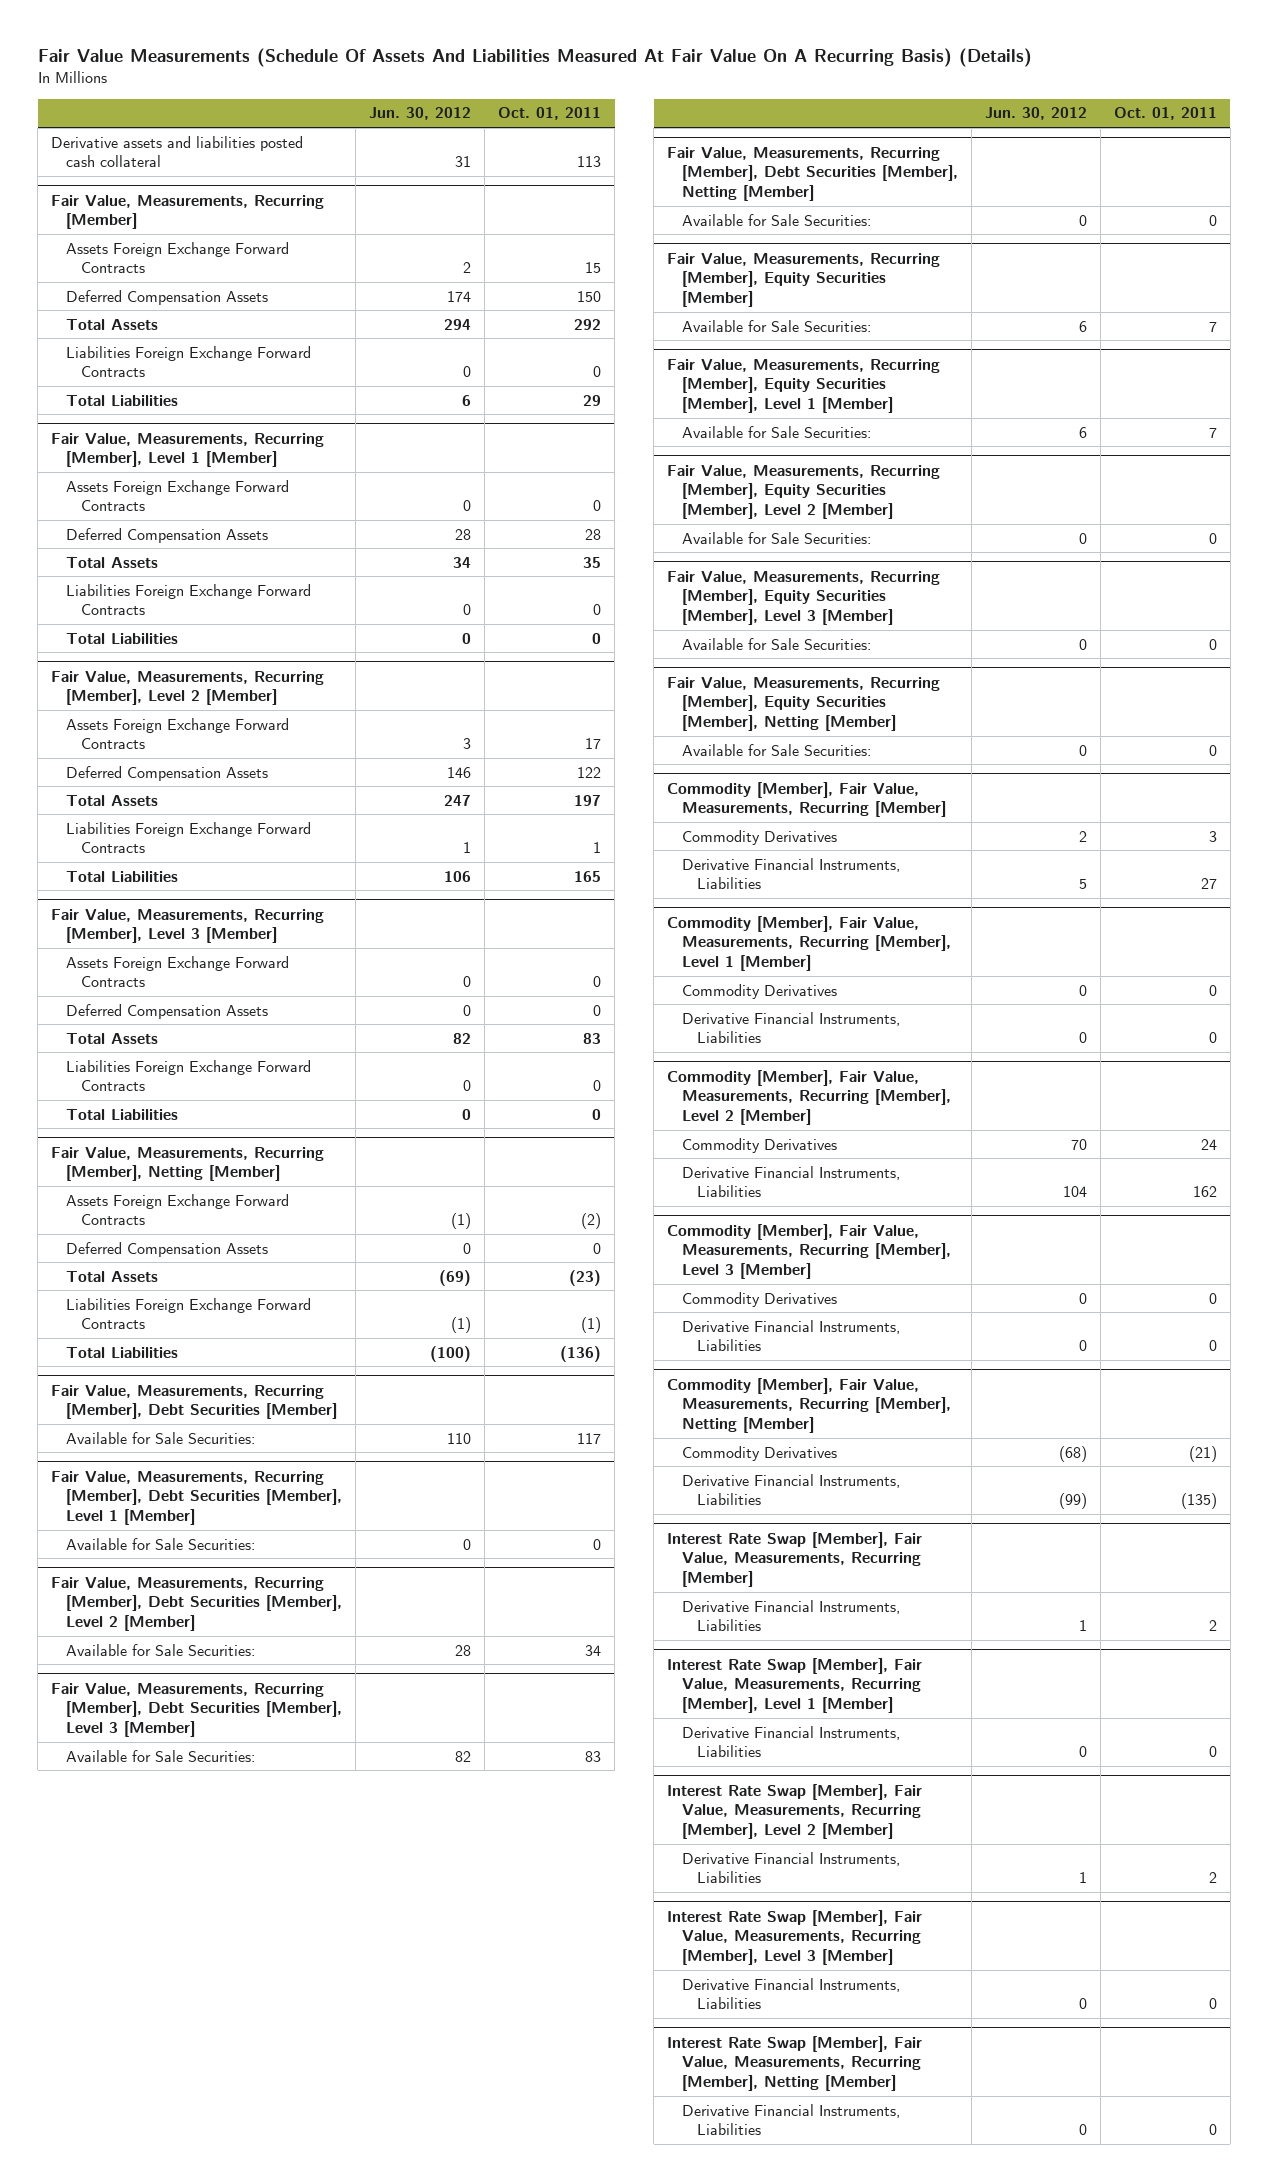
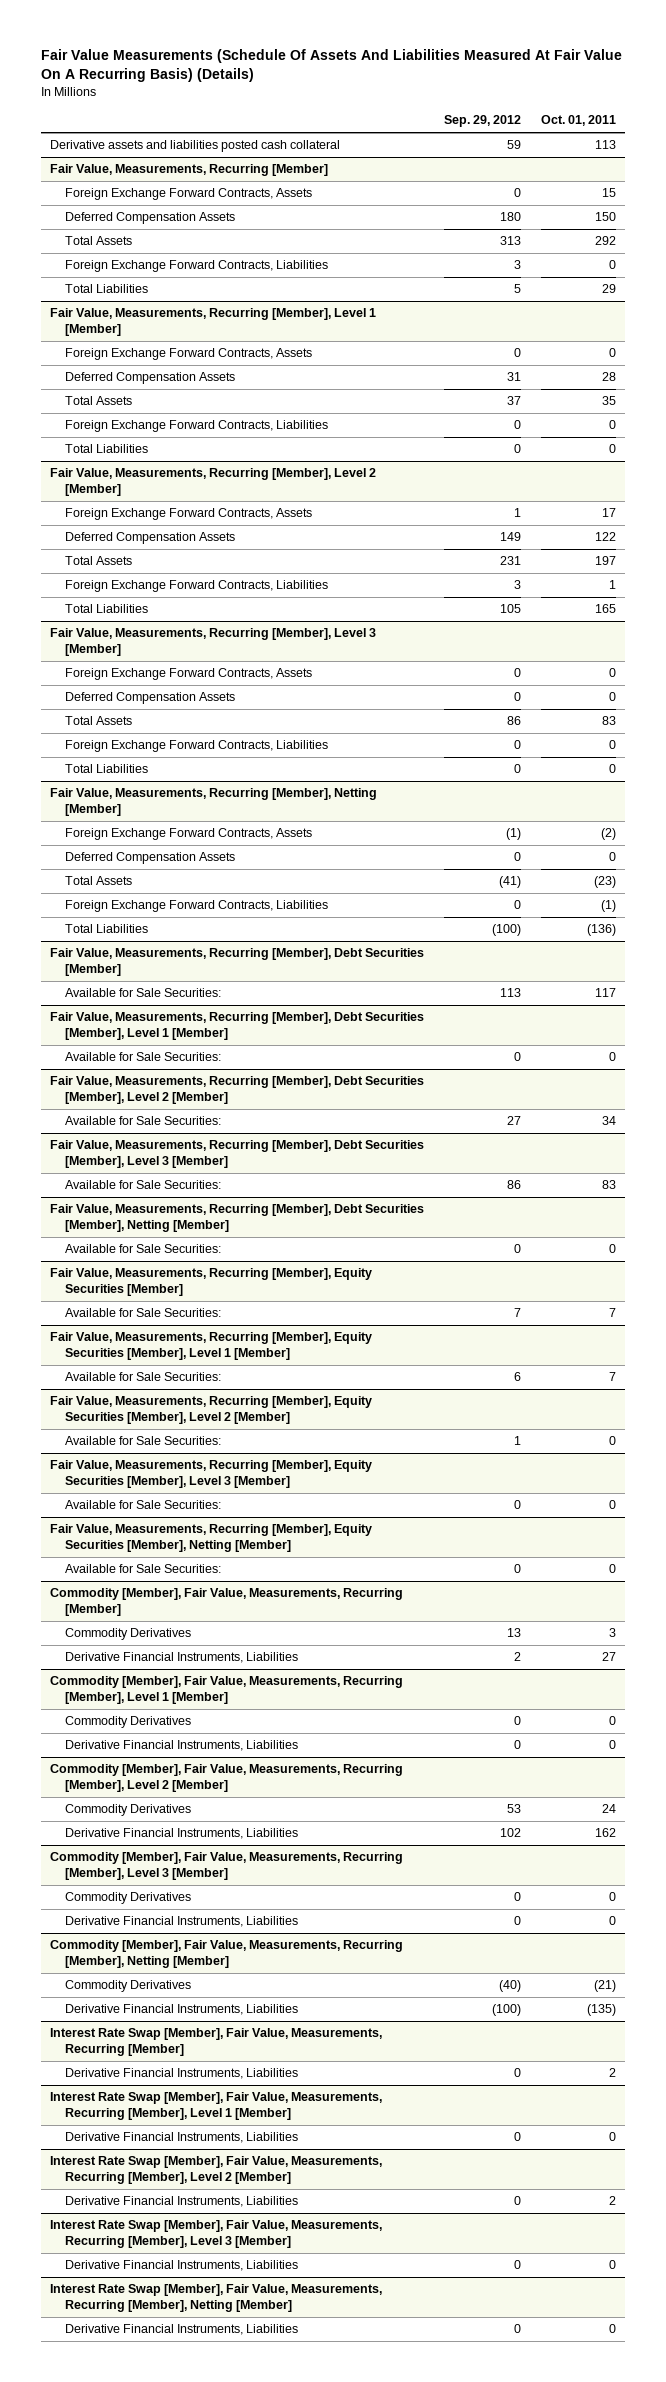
- | Jun. 30, 2012 | Oct. 01, 2011
+ | Sep. 29, 2012 | Oct. 01, 2011
@ Fair Value, Measurements, Recurring [Member]
- Assets Foreign Exchange Forward Contracts | 2 | 15
+ Foreign Exchange Forward Contracts, Assets | 0 | 15
- Liabilities Foreign Exchange Forward Contracts | 0 | 0
+ Foreign Exchange Forward Contracts, Liabilities | 3 | 0
@ Fair Value, Measurements, Recurring [Member], Level 1 [Member]
- Assets Foreign Exchange Forward Contracts | 0 | 0
+ Foreign Exchange Forward Contracts, Assets | 0 | 0
- Liabilities Foreign Exchange Forward Contracts | 0 | 0
+ Foreign Exchange Forward Contracts, Liabilities | 0 | 0
@ Fair Value, Measurements, Recurring [Member], Level 2 [Member]
- Assets Foreign Exchange Forward Contracts | 3 | 17
+ Foreign Exchange Forward Contracts, Assets | 1 | 17
- Liabilities Foreign Exchange Forward Contracts | 1 | 1
+ Foreign Exchange Forward Contracts, Liabilities | 3 | 1
@ Fair Value, Measurements, Recurring [Member], Level 3 [Member]
- Assets Foreign Exchange Forward Contracts | 0 | 0
+ Foreign Exchange Forward Contracts, Assets | 0 | 0
- Liabilities Foreign Exchange Forward Contracts | 0 | 0
+ Foreign Exchange Forward Contracts, Liabilities | 0 | 0
@ Fair Value, Measurements, Recurring [Member], Netting [Member]
- Assets Foreign Exchange Forward Contracts | (1) | (2)
+ Foreign Exchange Forward Contracts, Assets | (1) | (2)
- Liabilities Foreign Exchange Forward Contracts | (1) | (1)
+ Foreign Exchange Forward Contracts, Liabilities | 0 | (1)

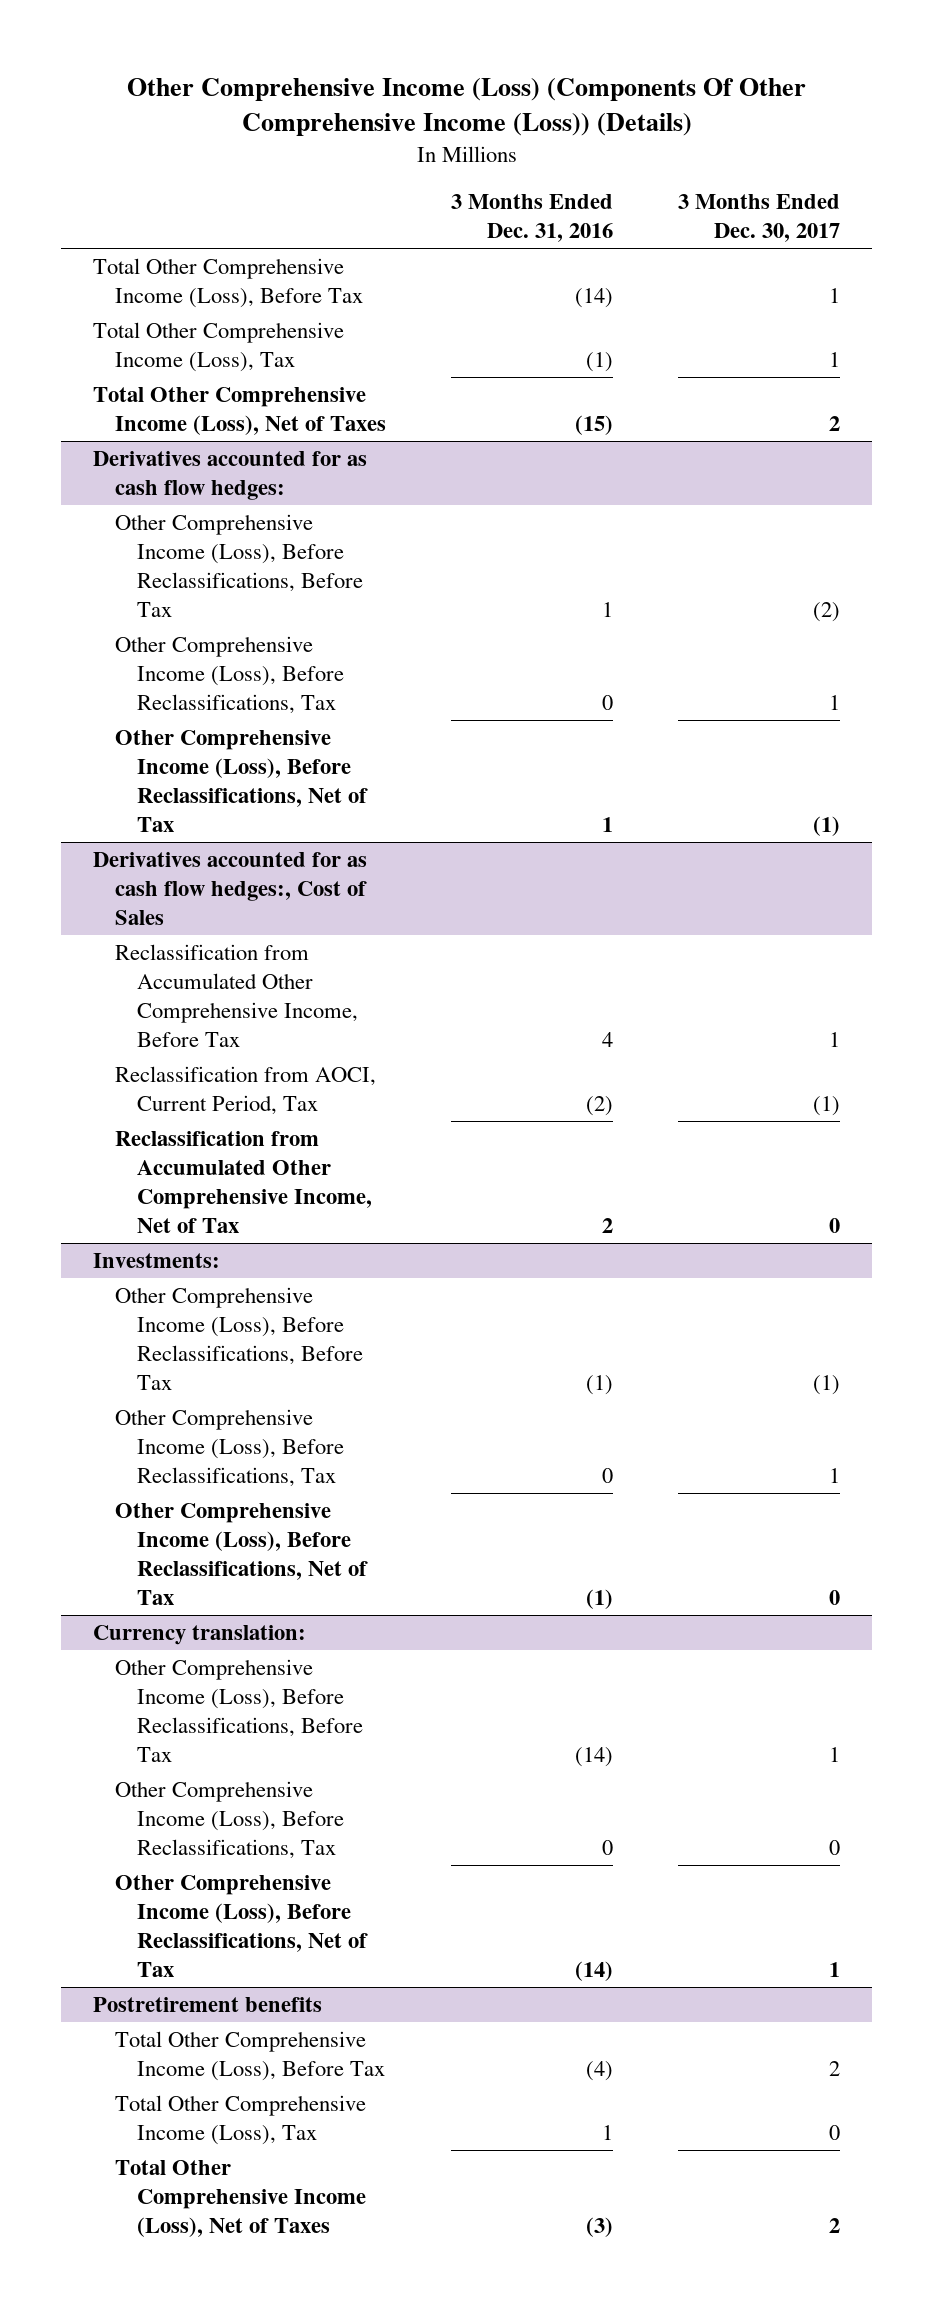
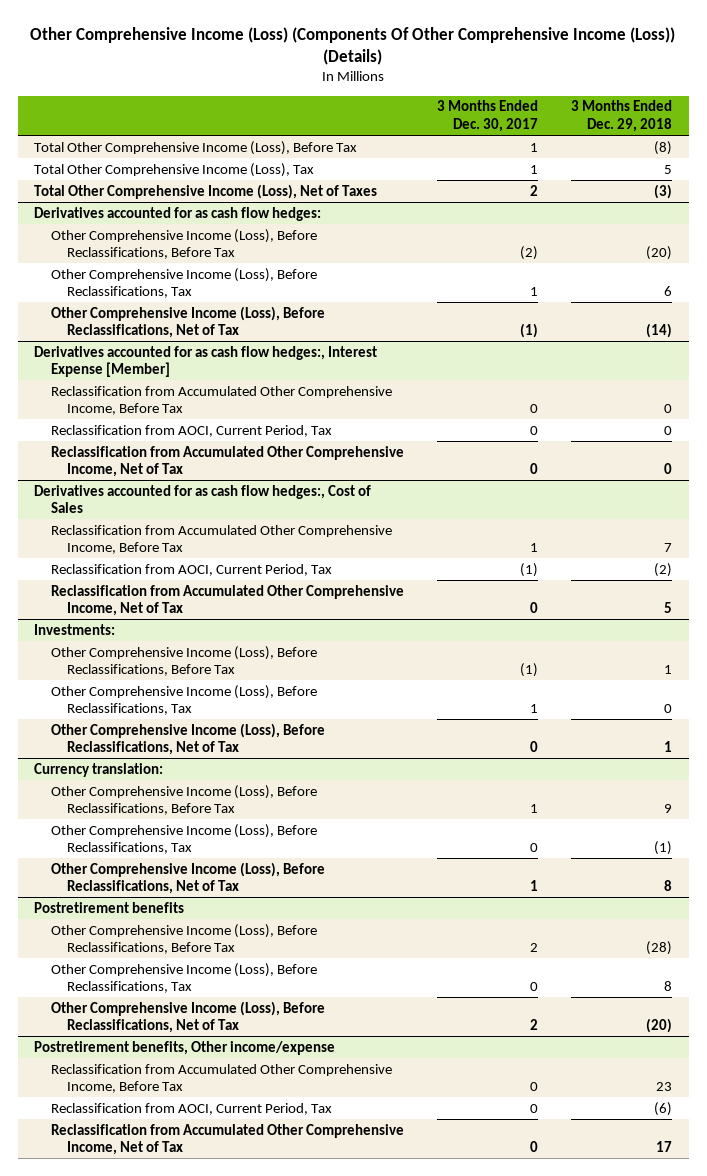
- | 3 Months Ended Dec. 31, 2016 | 3 Months Ended Dec. 30, 2017
+ | 3 Months Ended Dec. 30, 2017 | 3 Months Ended Dec. 29, 2018
+ Derivatives accounted for as cash flow hedges:, Interest Expense [Member]
+ Reclassification from Accumulated Other Comprehensive Income, Before Tax | 0 | 0
+ Reclassification from AOCI, Current Period, Tax | 0 | 0
+ Reclassification from Accumulated Other Comprehensive Income, Net of Tax | 0 | 0
@ Postretirement benefits
- Total Other Comprehensive Income (Loss), Before Tax | (4) | 2
- Total Other Comprehensive Income (Loss), Tax | 1 | 0
- Total Other Comprehensive Income (Loss), Net of Taxes | (3) | 2
+ Other Comprehensive Income (Loss), Before Reclassifications, Before Tax | 2 | (28)
+ Other Comprehensive Income (Loss), Before Reclassifications, Tax | 0 | 8
+ Other Comprehensive Income (Loss), Before Reclassifications, Net of Tax | 2 | (20)
+ Postretirement benefits, Other income/expense
+ Reclassification from Accumulated Other Comprehensive Income, Before Tax | 0 | 23
+ Reclassification from AOCI, Current Period, Tax | 0 | (6)
+ Reclassification from Accumulated Other Comprehensive Income, Net of Tax | 0 | 17

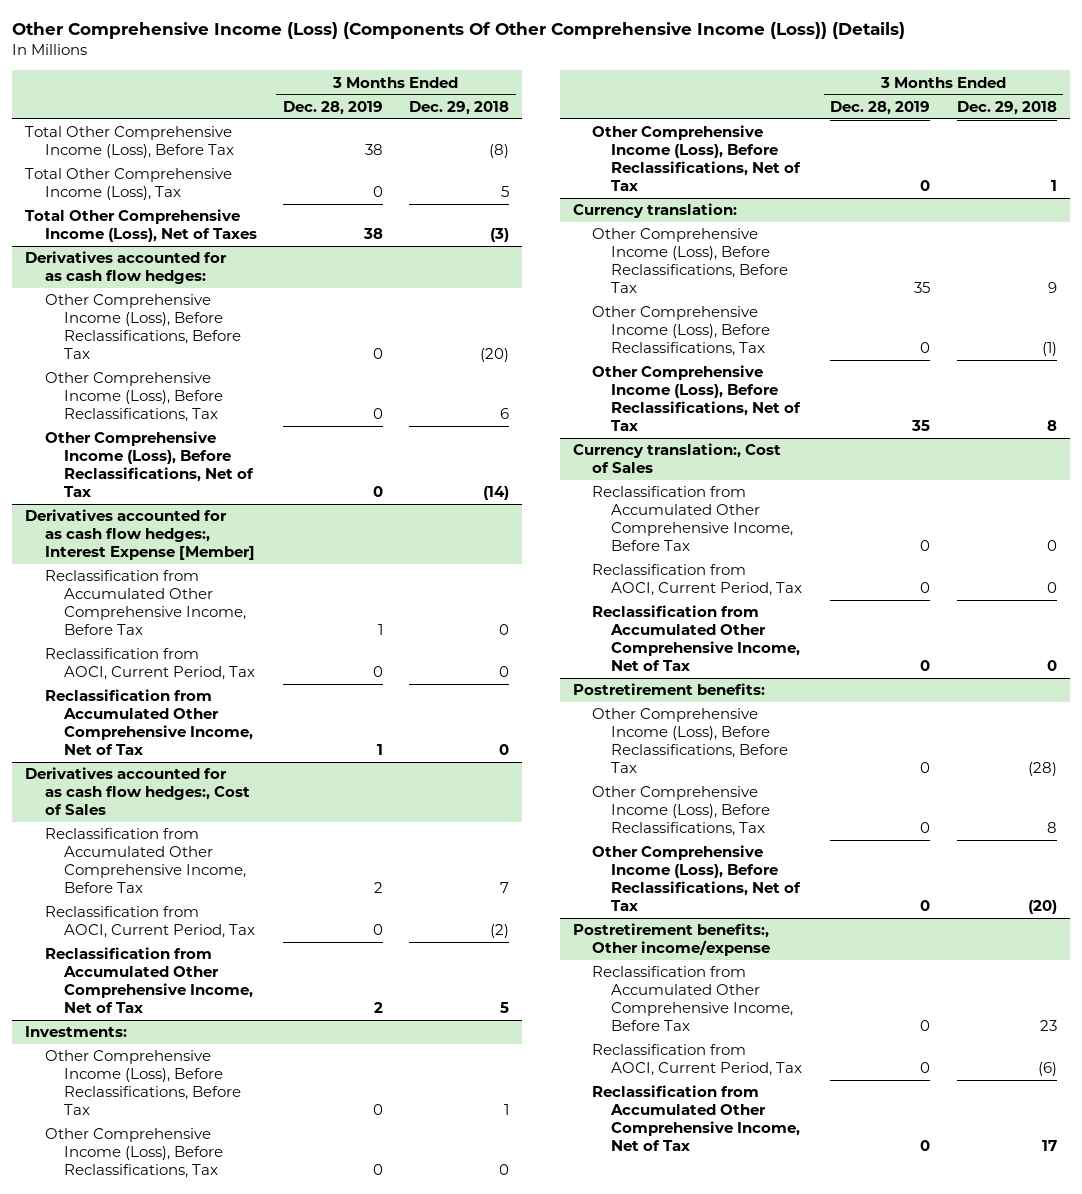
- | 3 Months Ended Dec. 30, 2017 | 3 Months Ended Dec. 29, 2018
+ | 3 Months Ended Dec. 28, 2019 | 3 Months Ended Dec. 29, 2018
- Postretirement benefits
+ Currency translation:, Cost of Sales
+ Reclassification from Accumulated Other Comprehensive Income, Before Tax | 0 | 0
+ Reclassification from AOCI, Current Period, Tax | 0 | 0
+ Reclassification from Accumulated Other Comprehensive Income, Net of Tax | 0 | 0
+ Postretirement benefits:
- Postretirement benefits, Other income/expense
+ Postretirement benefits:, Other income/expense

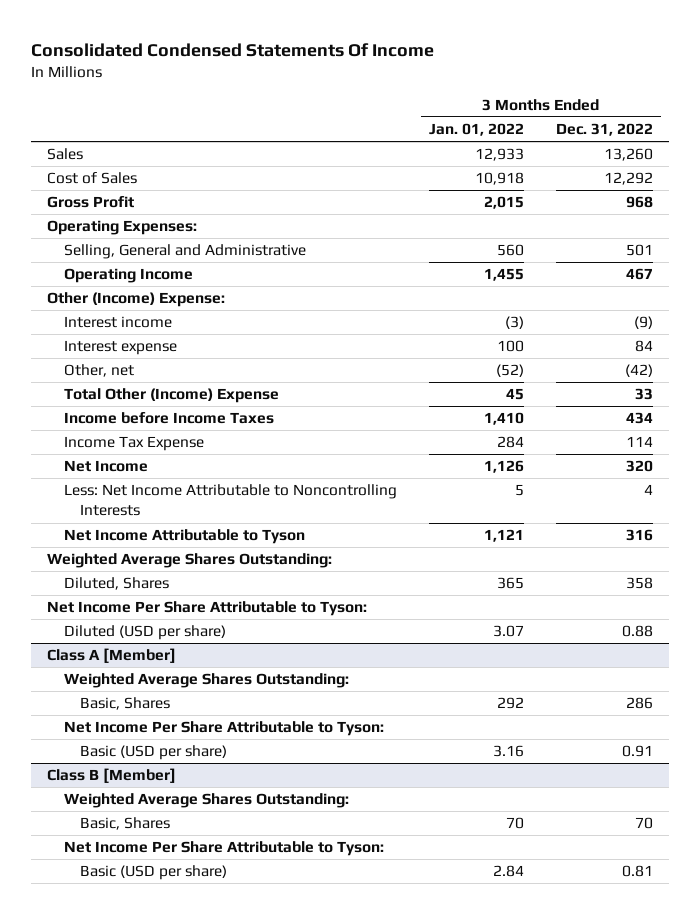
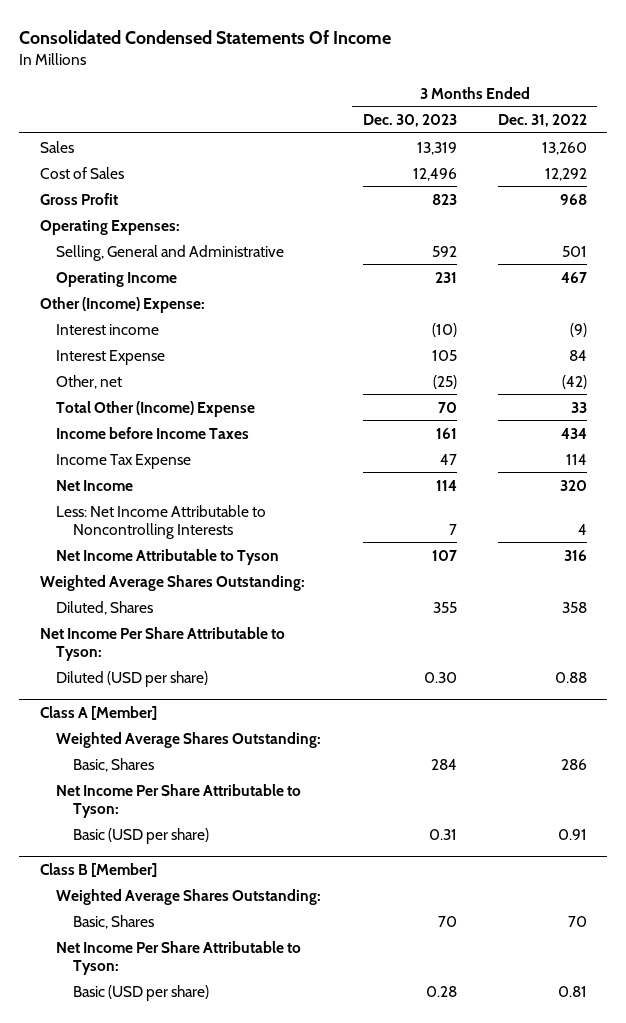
- | 3 Months Ended Jan. 01, 2022 | 3 Months Ended Dec. 31, 2022
+ | 3 Months Ended Dec. 30, 2023 | 3 Months Ended Dec. 31, 2022
- Interest expense | 100 | 84
+ Interest Expense | 105 | 84

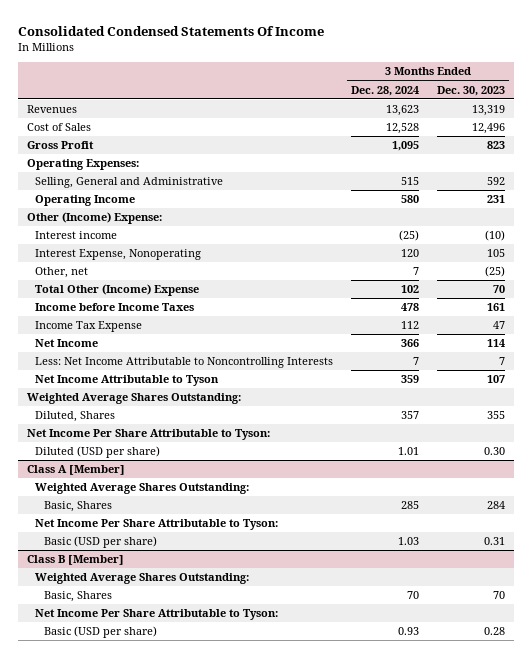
- | 3 Months Ended Dec. 30, 2023 | 3 Months Ended Dec. 31, 2022
+ | 3 Months Ended Dec. 28, 2024 | 3 Months Ended Dec. 30, 2023
- Sales | 13,319 | 13,260
+ Revenues | 13,623 | 13,319
- Interest Expense | 105 | 84
+ Interest Expense, Nonoperating | 120 | 105

